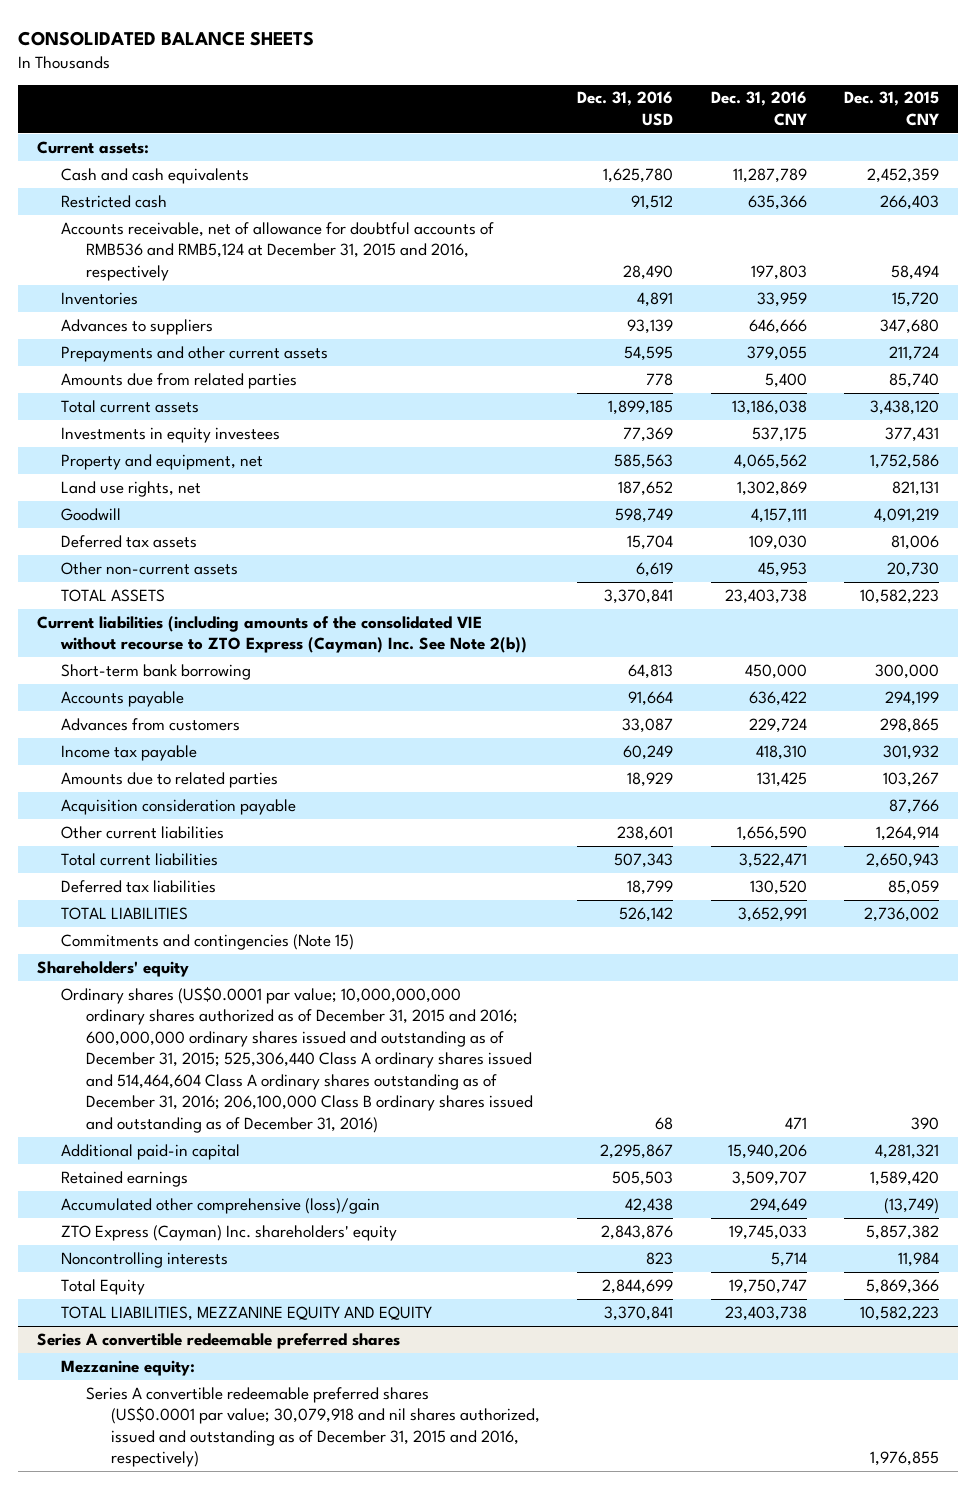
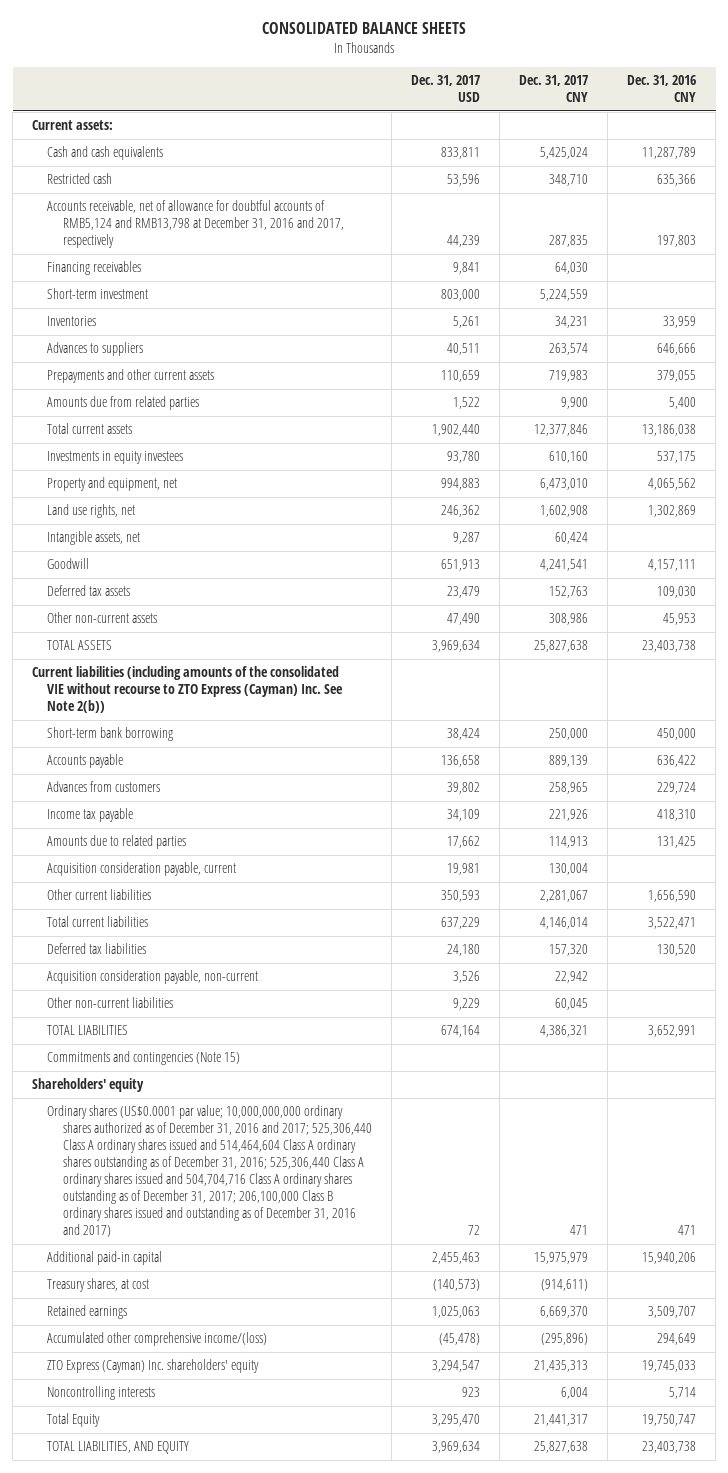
- | Dec. 31, 2016 USD | Dec. 31, 2016 CNY | Dec. 31, 2015 CNY
+ | Dec. 31, 2017 USD | Dec. 31, 2017 CNY | Dec. 31, 2016 CNY
- Accounts receivable, net of allowance for doubtful accounts of RMB536 and RMB5,124 at December 31, 2015 and 2016, respectively | 28,490 | 197,803 | 58,494
+ Accounts receivable, net of allowance for doubtful accounts of RMB5,124 and RMB13,798 at December 31, 2016 and 2017, respectively | 44,239 | 287,835 | 197,803
+ Financing receivables | 9,841 | 64,030 |
+ Short-term investment | 803,000 | 5,224,559 |
+ Intangible assets, net | 9,287 | 60,424 |
- Acquisition consideration payable | | | 87,766
+ Acquisition consideration payable, current | 19,981 | 130,004 |
+ Acquisition consideration payable, non-current | 3,526 | 22,942 |
+ Other non-current liabilities | 9,229 | 60,045 |
- Ordinary shares (US$0.0001 par value; 10,000,000,000 ordinary shares authorized as of December 31, 2015 and 2016; 600,000,000 ordinary shares issued and outstanding as of December 31, 2015; 525,306,440 Class A ordinary shares issued and 514,464,604 Class A ordinary shares outstanding as of December 31, 2016; 206,100,000 Class B ordinary shares issued and outstanding as of December 31, 2016) | 68 | 471 | 390
+ Ordinary shares (US$0.0001 par value; 10,000,000,000 ordinary shares authorized as of December 31, 2016 and 2017; 525,306,440 Class A ordinary shares issued and 514,464,604 Class A ordinary shares outstanding as of December 31, 2016; 525,306,440 Class A ordinary shares issued and 504,704,716 Class A ordinary shares outstanding as of December 31, 2017; 206,100,000 Class B ordinary shares issued and outstanding as of December 31, 2016 and 2017) | 72 | 471 | 471
+ Treasury shares, at cost | (140,573) | (914,611) |
- Accumulated other comprehensive (loss)/gain | 42,438 | 294,649 | (13,749)
+ Accumulated other comprehensive income/(loss) | (45,478) | (295,896) | 294,649
- TOTAL LIABILITIES, MEZZANINE EQUITY AND EQUITY | 3,370,841 | 23,403,738 | 10,582,223
- Series A convertible redeemable preferred shares
- Mezzanine equity:
- Series A convertible redeemable preferred shares (US$0.0001 par value; 30,079,918 and nil shares authorized, issued and outstanding as of December 31, 2015 and 2016, respectively) | | | 1,976,855
+ TOTAL LIABILITIES, AND EQUITY | 3,969,634 | 25,827,638 | 23,403,738

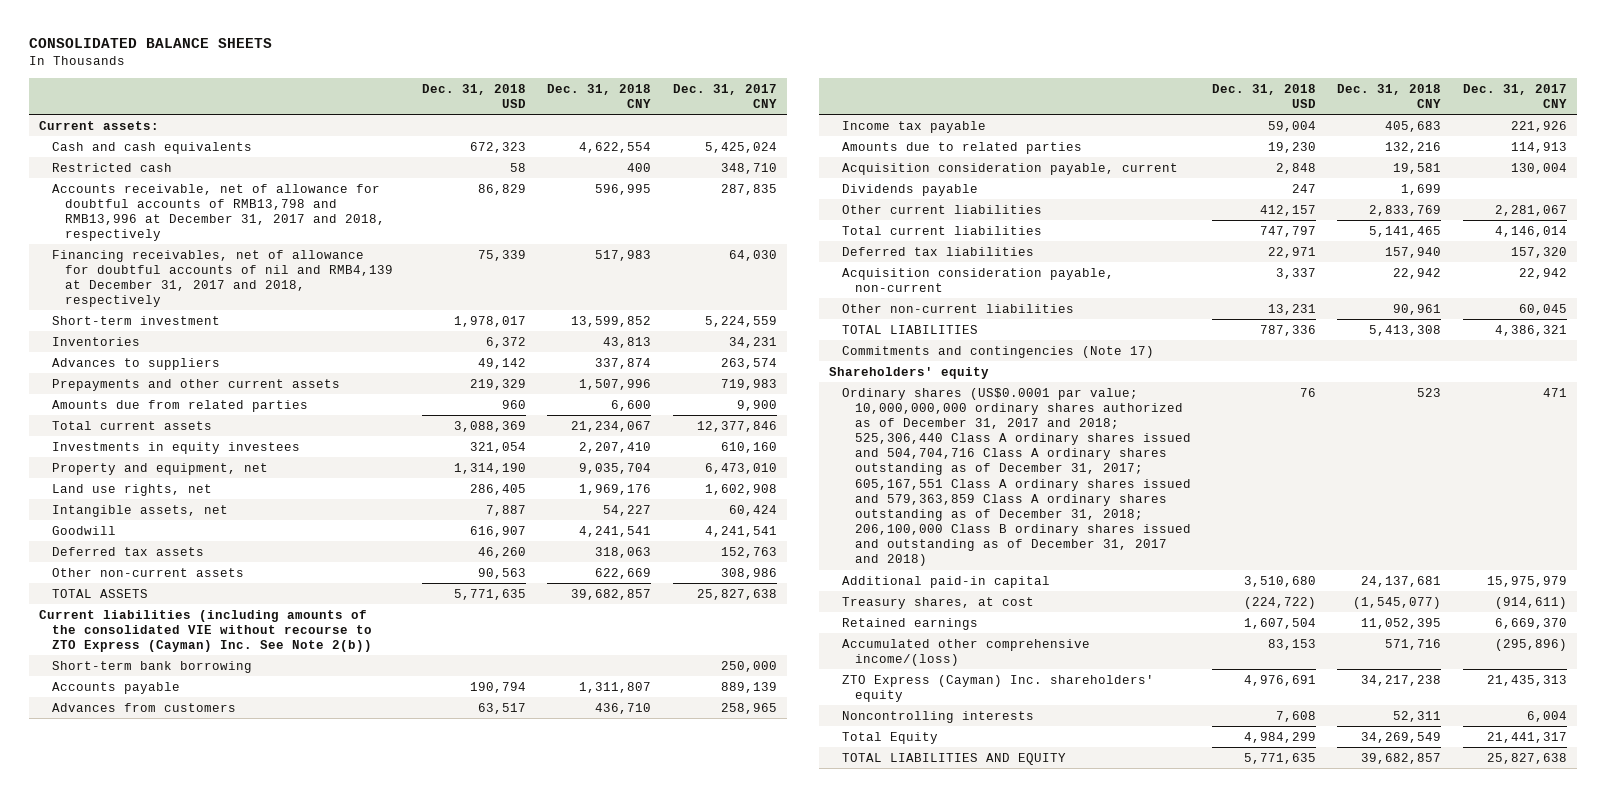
- | Dec. 31, 2017 USD | Dec. 31, 2017 CNY | Dec. 31, 2016 CNY
+ | Dec. 31, 2018 USD | Dec. 31, 2018 CNY | Dec. 31, 2017 CNY
- Accounts receivable, net of allowance for doubtful accounts of RMB5,124 and RMB13,798 at December 31, 2016 and 2017, respectively | 44,239 | 287,835 | 197,803
- Financing receivables | 9,841 | 64,030 |
+ Accounts receivable, net of allowance for doubtful accounts of RMB13,798 and RMB13,996 at December 31, 2017 and 2018, respectively | 86,829 | 596,995 | 287,835
+ Financing receivables, net of allowance for doubtful accounts of nil and RMB4,139 at December 31, 2017 and 2018, respectively | 75,339 | 517,983 | 64,030
+ Dividends payable | 247 | 1,699 |
- Commitments and contingencies (Note 15)
+ Commitments and contingencies (Note 17)
- Ordinary shares (US$0.0001 par value; 10,000,000,000 ordinary shares authorized as of December 31, 2016 and 2017; 525,306,440 Class A ordinary shares issued and 514,464,604 Class A ordinary shares outstanding as of December 31, 2016; 525,306,440 Class A ordinary shares issued and 504,704,716 Class A ordinary shares outstanding as of December 31, 2017; 206,100,000 Class B ordinary shares issued and outstanding as of December 31, 2016 and 2017) | 72 | 471 | 471
+ Ordinary shares (US$0.0001 par value; 10,000,000,000 ordinary shares authorized as of December 31, 2017 and 2018; 525,306,440 Class A ordinary shares issued and 504,704,716 Class A ordinary shares outstanding as of December 31, 2017; 605,167,551 Class A ordinary shares issued and 579,363,859 Class A ordinary shares outstanding as of December 31, 2018; 206,100,000 Class B ordinary shares issued and outstanding as of December 31, 2017 and 2018) | 76 | 523 | 471
- TOTAL LIABILITIES, AND EQUITY | 3,969,634 | 25,827,638 | 23,403,738
+ TOTAL LIABILITIES AND EQUITY | 5,771,635 | 39,682,857 | 25,827,638

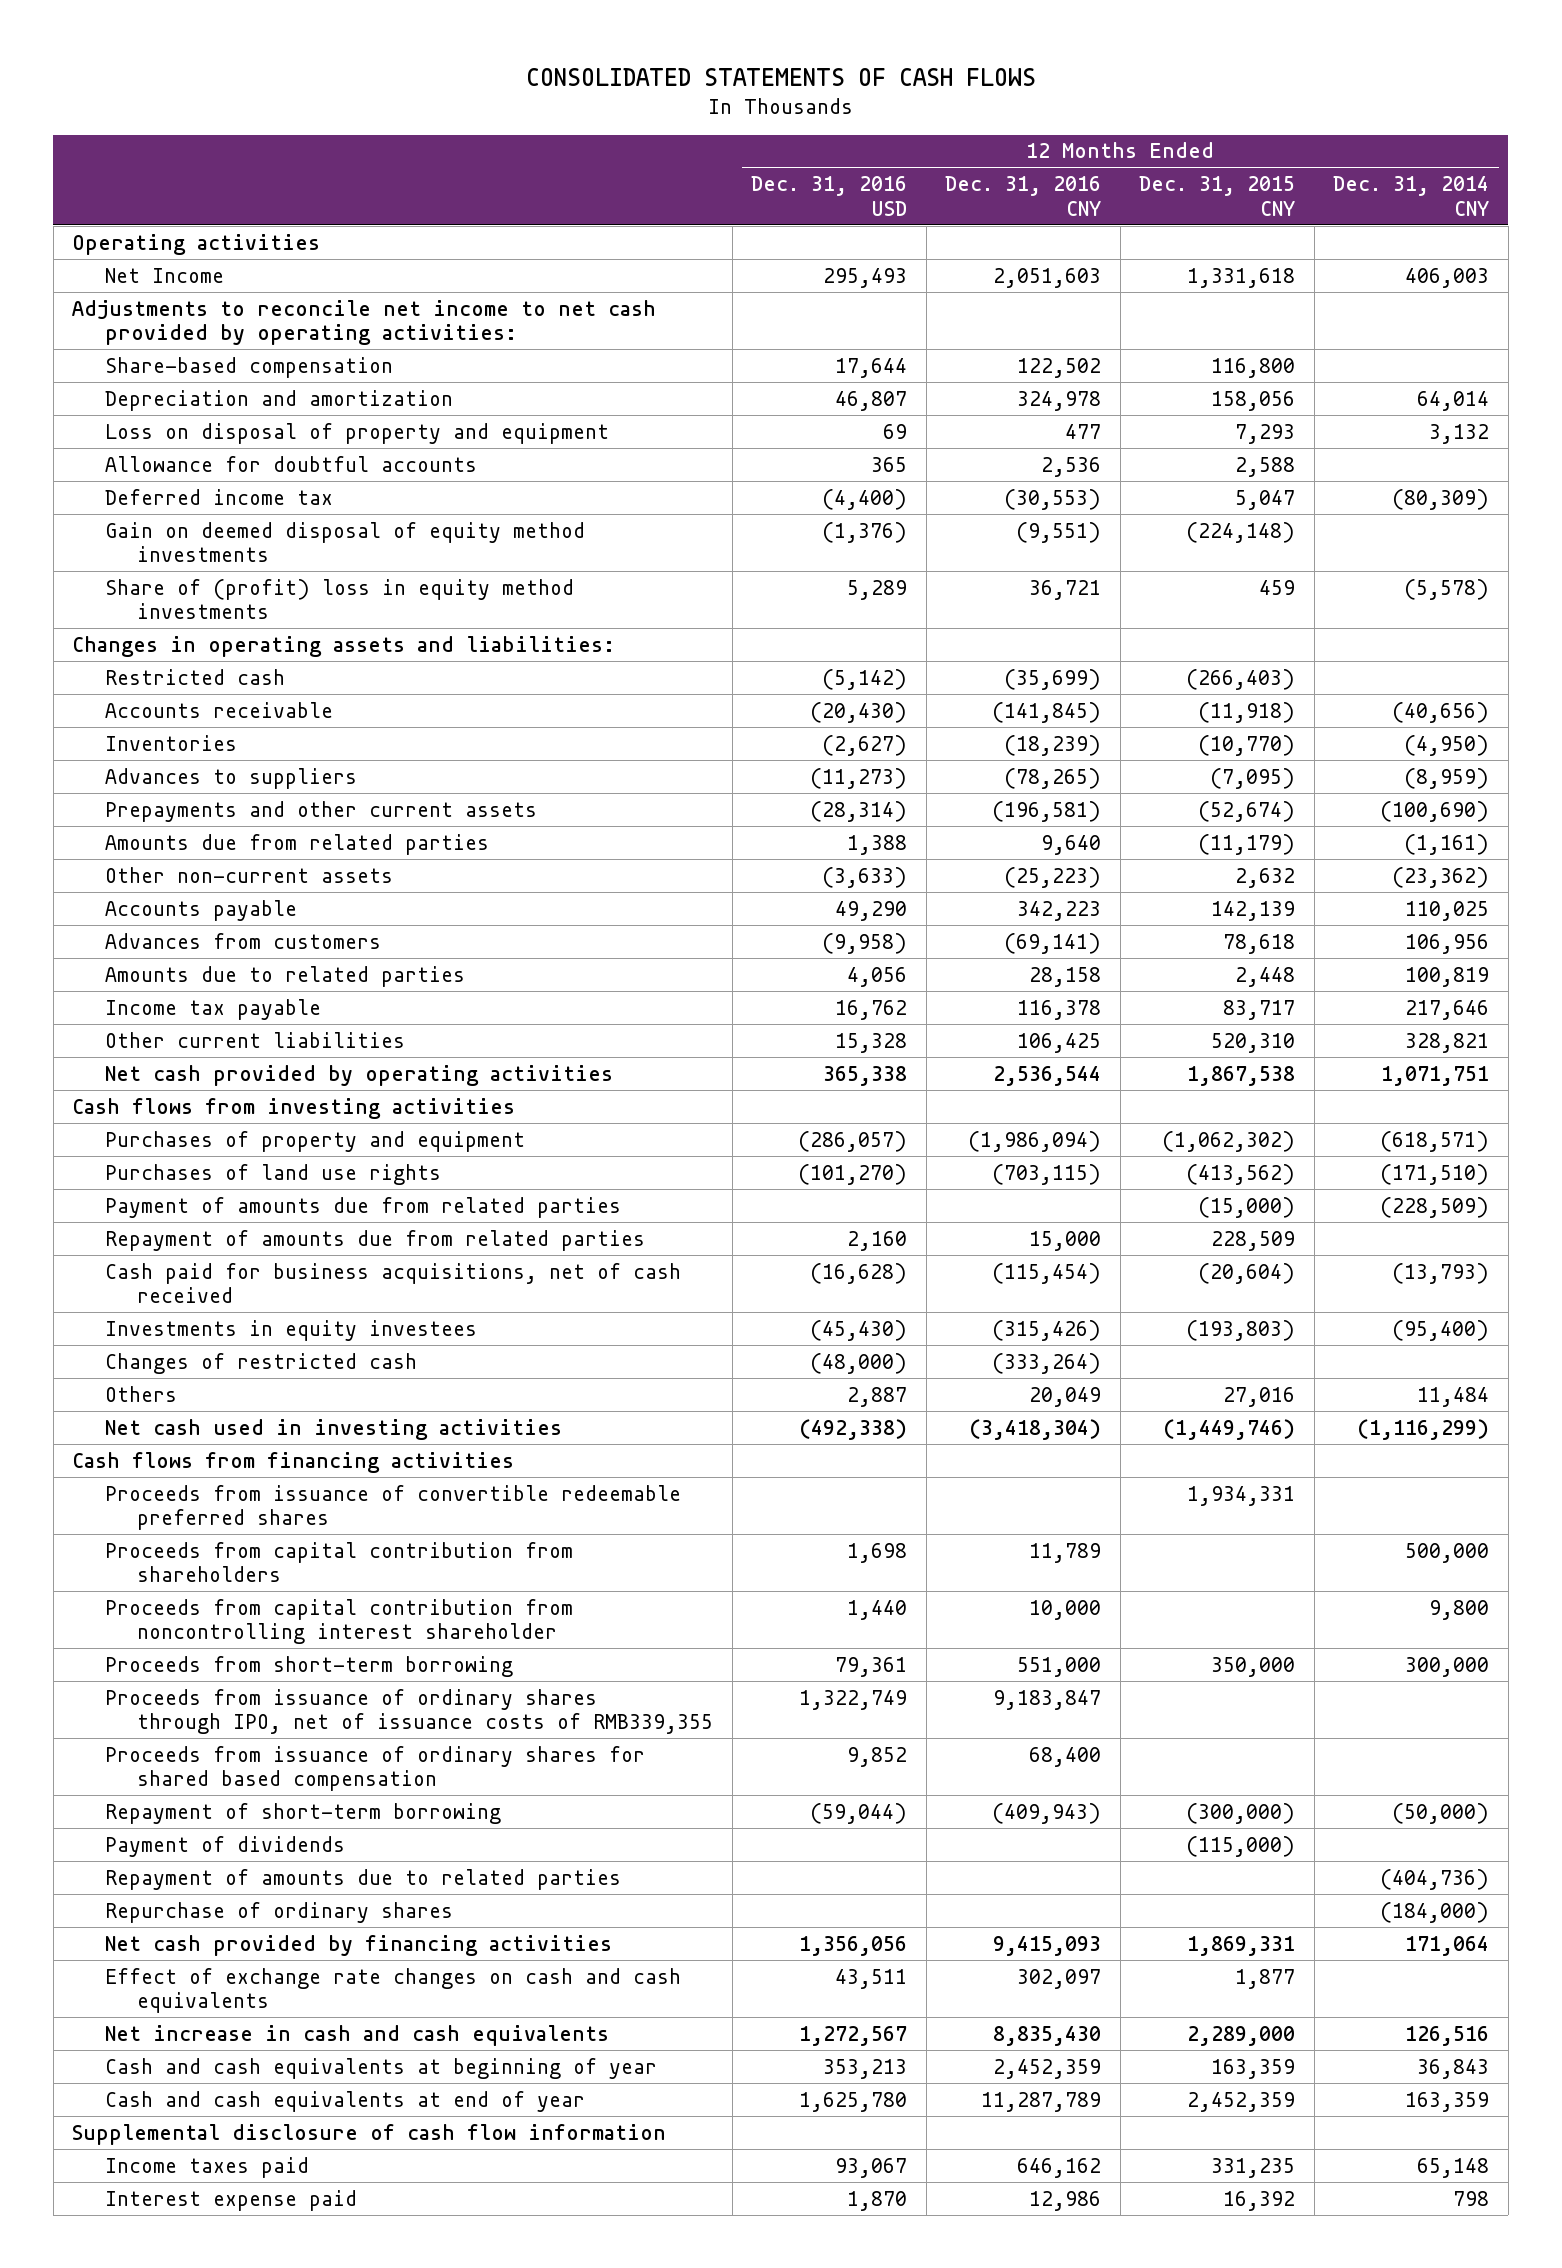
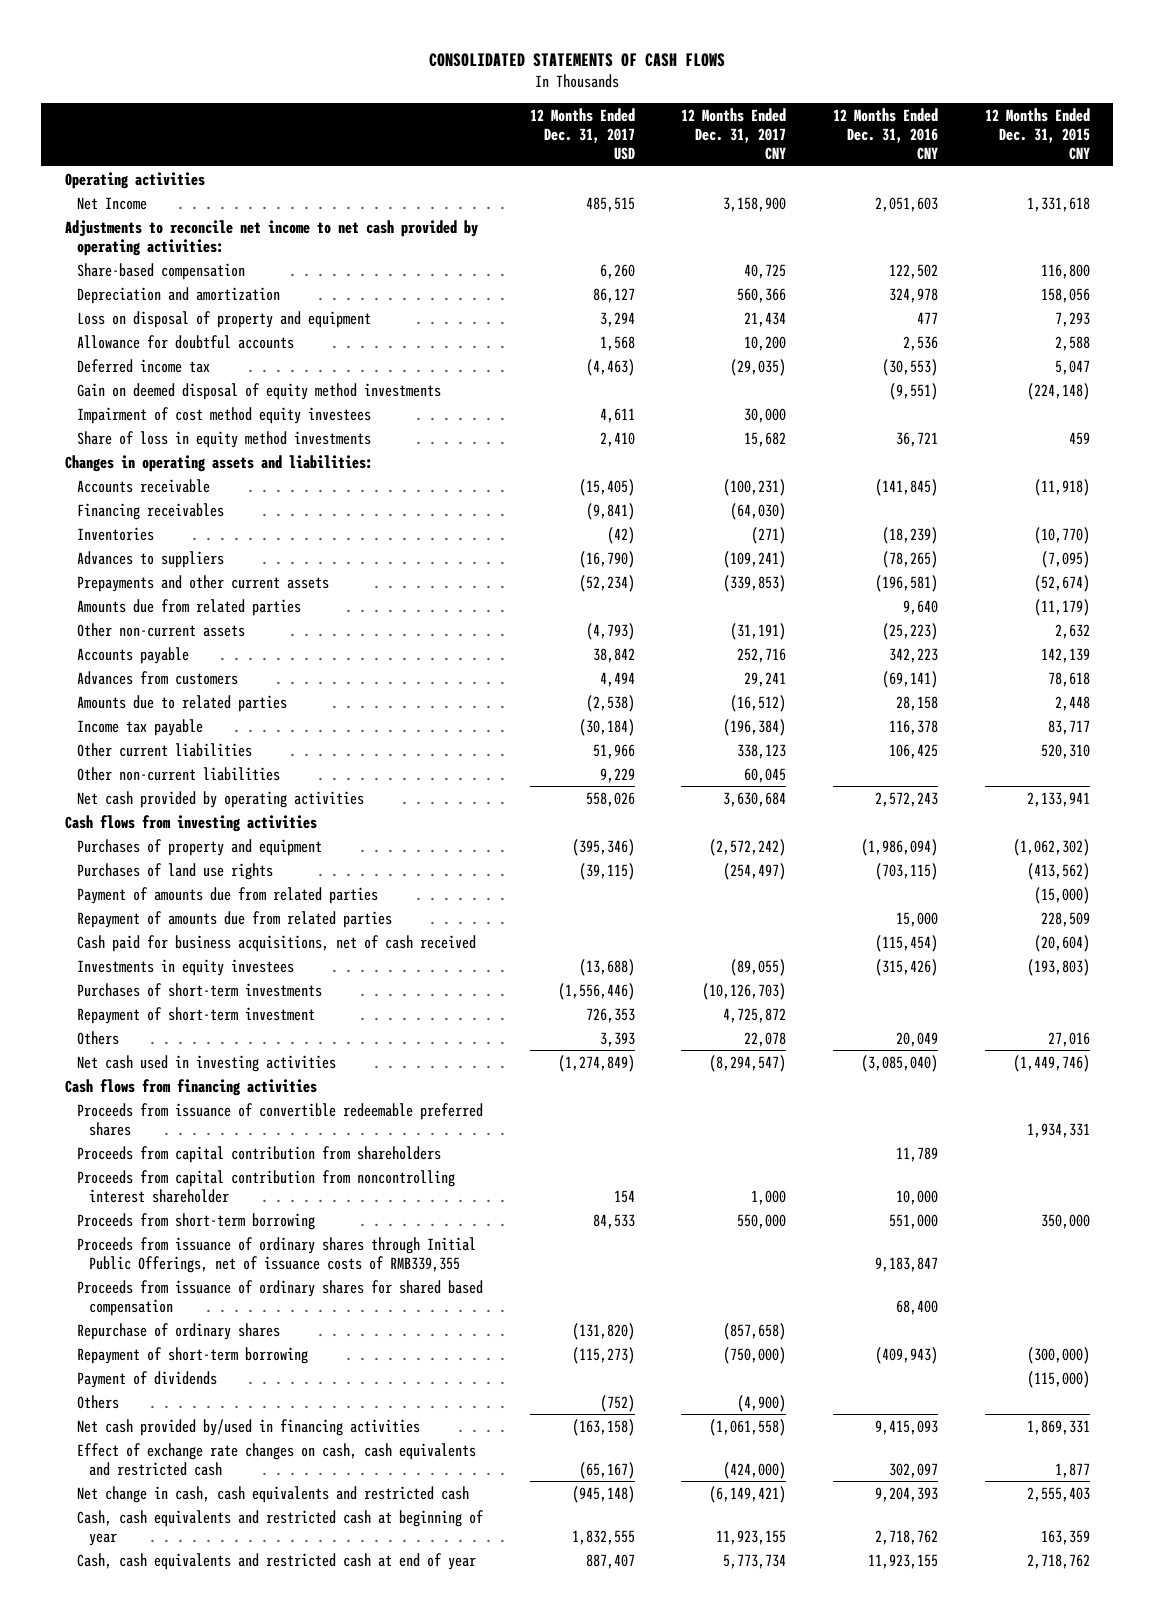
- | 12 Months Ended Dec. 31, 2016 USD | 12 Months Ended Dec. 31, 2016 CNY | 12 Months Ended Dec. 31, 2015 CNY | 12 Months Ended Dec. 31, 2014 CNY
+ | 12 Months Ended Dec. 31, 2017 USD | 12 Months Ended Dec. 31, 2017 CNY | 12 Months Ended Dec. 31, 2016 CNY | 12 Months Ended Dec. 31, 2015 CNY
- Share of (profit) loss in equity method investments | 5,289 | 36,721 | 459 | (5,578)
+ Impairment of cost method equity investees | 4,611 | 30,000 | |
+ Share of loss in equity method investments | 2,410 | 15,682 | 36,721 | 459
- Restricted cash | (5,142) | (35,699) | (266,403) |
+ Financing receivables | (9,841) | (64,030) | |
- Net cash provided by operating activities | 365,338 | 2,536,544 | 1,867,538 | 1,071,751
+ Other non-current liabilities | 9,229 | 60,045 | |
+ Net cash provided by operating activities | 558,026 | 3,630,684 | 2,572,243 | 2,133,941
- Changes of restricted cash | (48,000) | (333,264) | |
+ Purchases of short-term investments | (1,556,446) | (10,126,703) | |
+ Repayment of short-term investment | 726,353 | 4,725,872 | |
- Net cash used in investing activities | (492,338) | (3,418,304) | (1,449,746) | (1,116,299)
+ Net cash used in investing activities | (1,274,849) | (8,294,547) | (3,085,040) | (1,449,746)
- Proceeds from issuance of ordinary shares through IPO, net of issuance costs of RMB339,355 | 1,322,749 | 9,183,847 | |
+ Proceeds from issuance of ordinary shares through Initial Public Offerings, net of issuance costs of RMB339,355 | | | 9,183,847 |
moved up: Repurchase of ordinary shares | (131,820) | (857,658) | |
- Repayment of amounts due to related parties | | | | (404,736)
- Net cash provided by financing activities | 1,356,056 | 9,415,093 | 1,869,331 | 171,064
- Effect of exchange rate changes on cash and cash equivalents | 43,511 | 302,097 | 1,877 |
- Net increase in cash and cash equivalents | 1,272,567 | 8,835,430 | 2,289,000 | 126,516
- Cash and cash equivalents at beginning of year | 353,213 | 2,452,359 | 163,359 | 36,843
- Cash and cash equivalents at end of year | 1,625,780 | 11,287,789 | 2,452,359 | 163,359
- Supplemental disclosure of cash flow information
- Income taxes paid | 93,067 | 646,162 | 331,235 | 65,148
- Interest expense paid | 1,870 | 12,986 | 16,392 | 798
+ Others | (752) | (4,900) | |
+ Net cash provided by/used in financing activities | (163,158) | (1,061,558) | 9,415,093 | 1,869,331
+ Effect of exchange rate changes on cash, cash equivalents and restricted cash | (65,167) | (424,000) | 302,097 | 1,877
+ Net change in cash, cash equivalents and restricted cash | (945,148) | (6,149,421) | 9,204,393 | 2,555,403
+ Cash, cash equivalents and restricted cash at beginning of year | 1,832,555 | 11,923,155 | 2,718,762 | 163,359
+ Cash, cash equivalents and restricted cash at end of year | 887,407 | 5,773,734 | 11,923,155 | 2,718,762

